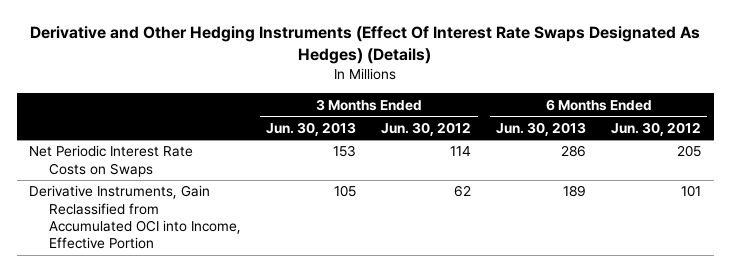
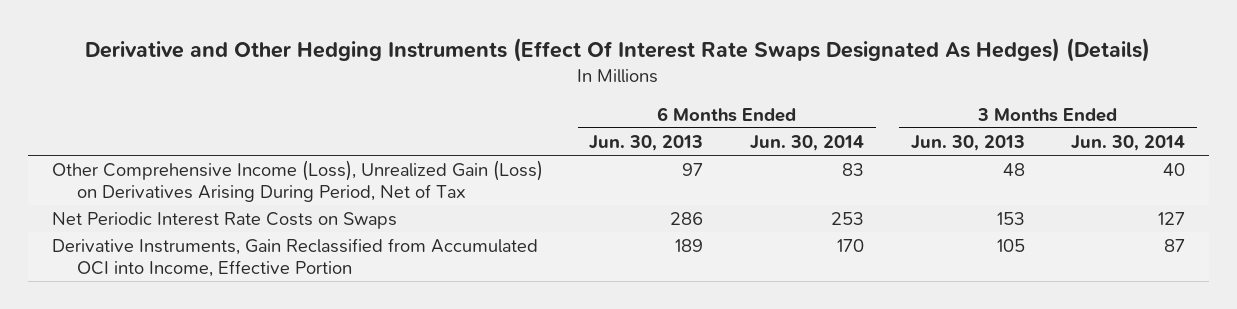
- | 3 Months Ended Jun. 30, 2013 | 3 Months Ended Jun. 30, 2012 | 6 Months Ended Jun. 30, 2013 | 6 Months Ended Jun. 30, 2012
+ | 6 Months Ended Jun. 30, 2013 | 6 Months Ended Jun. 30, 2014 | 3 Months Ended Jun. 30, 2013 | 3 Months Ended Jun. 30, 2014
+ Other Comprehensive Income (Loss), Unrealized Gain (Loss) on Derivatives Arising During Period, Net of Tax | 97 | 83 | 48 | 40

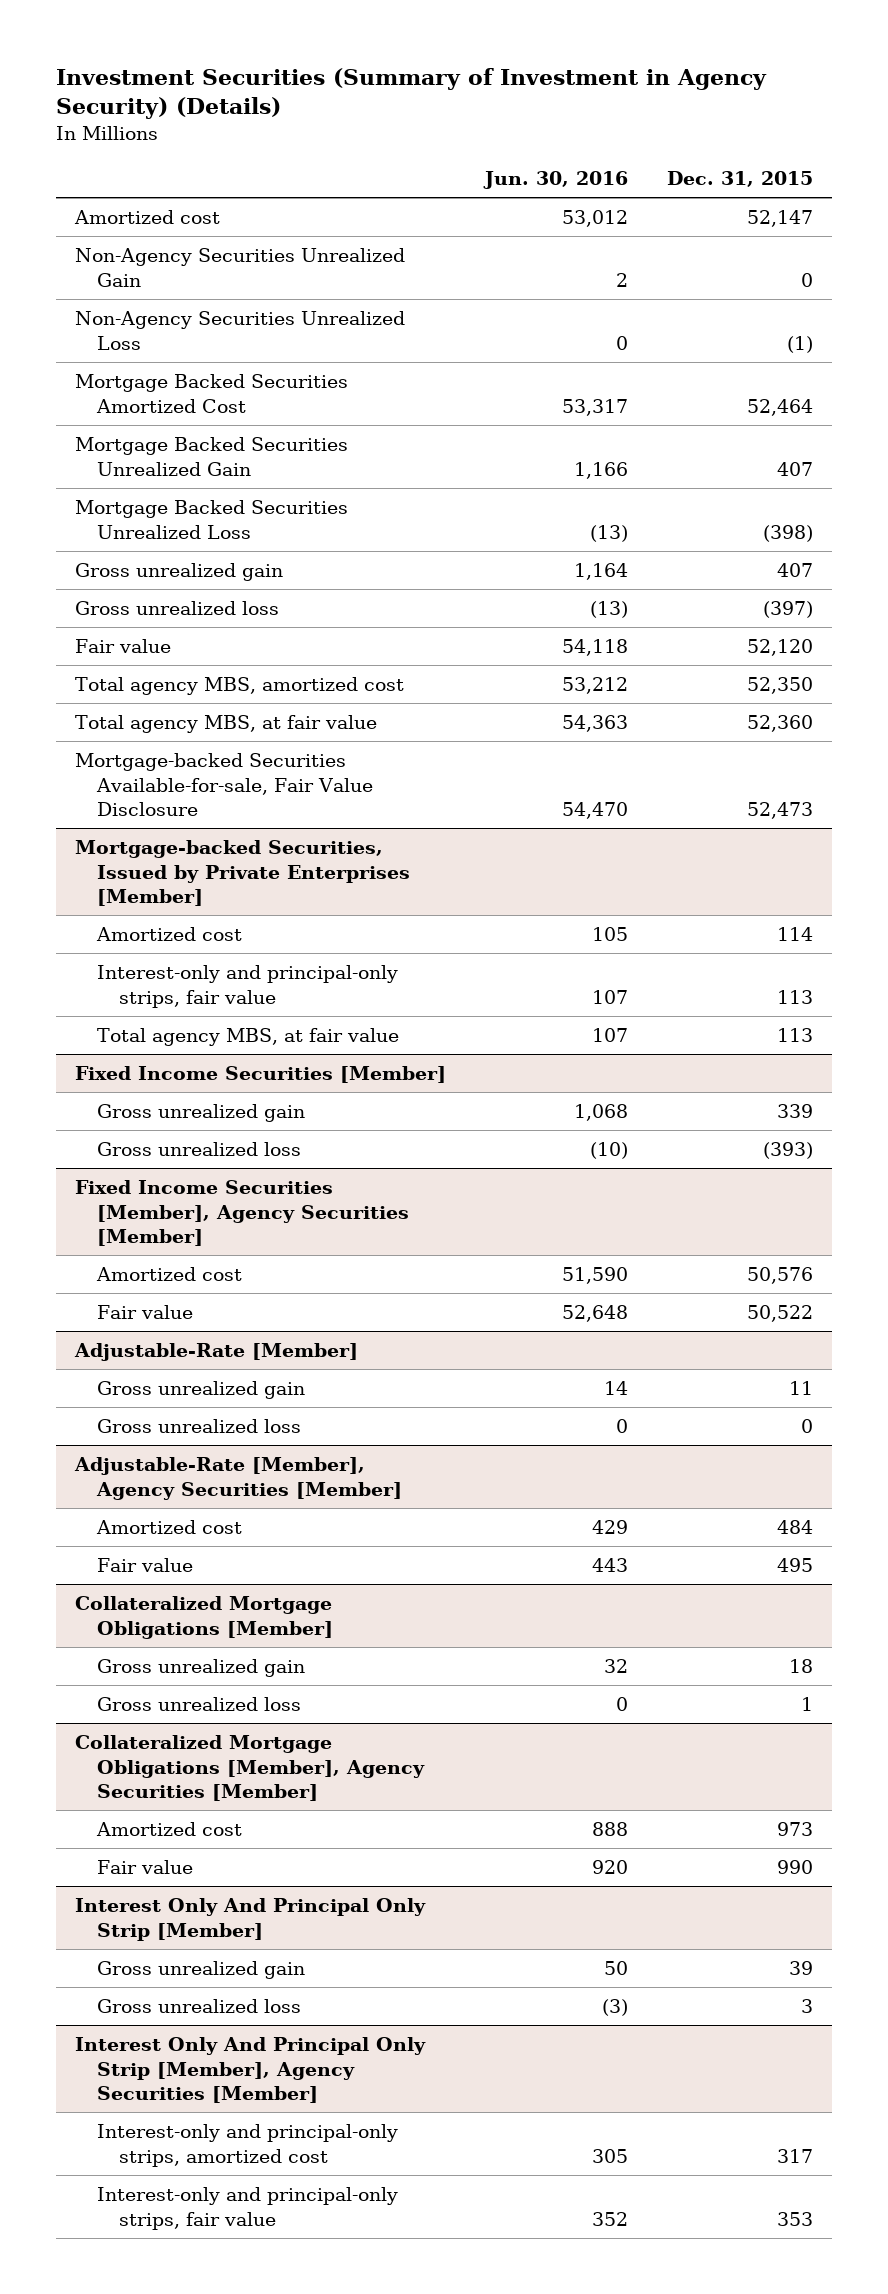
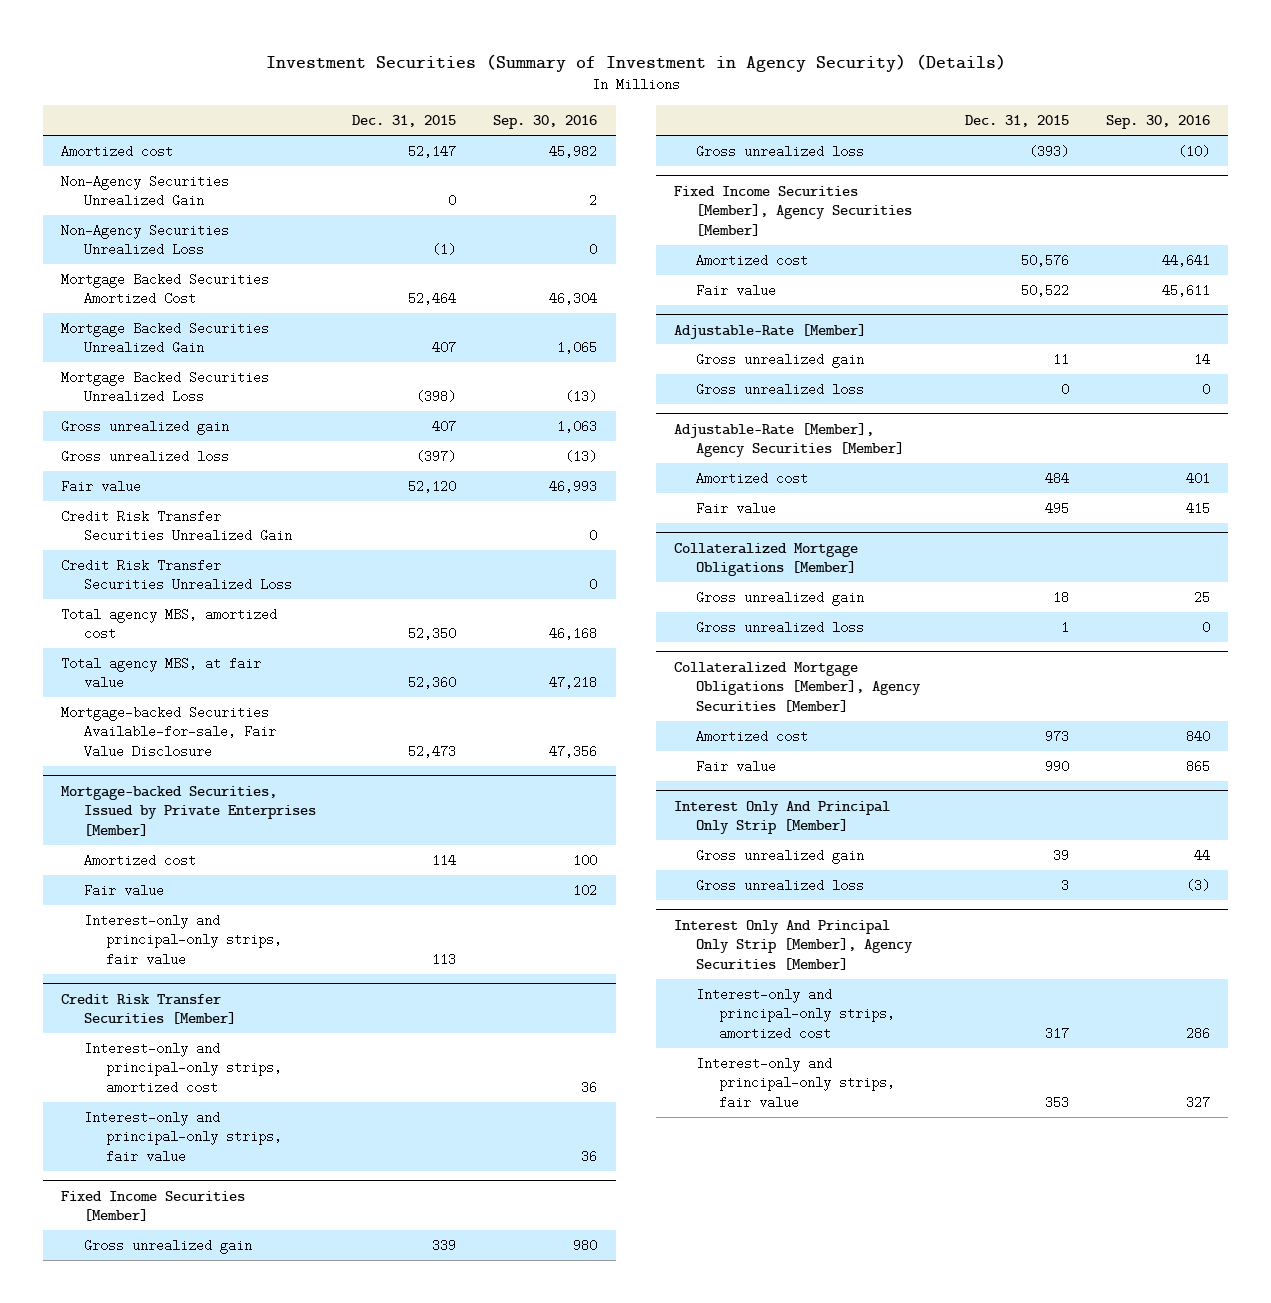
- | Jun. 30, 2016 | Dec. 31, 2015
+ | Dec. 31, 2015 | Sep. 30, 2016
+ Credit Risk Transfer Securities Unrealized Gain | | 0
+ Credit Risk Transfer Securities Unrealized Loss | | 0
@ Mortgage-backed Securities, Issued by Private Enterprises [Member]
+ Fair value | | 102
- Total agency MBS, at fair value | 107 | 113
+ Credit Risk Transfer Securities [Member]
+ Interest-only and principal-only strips, amortized cost | | 36
+ Interest-only and principal-only strips, fair value | | 36

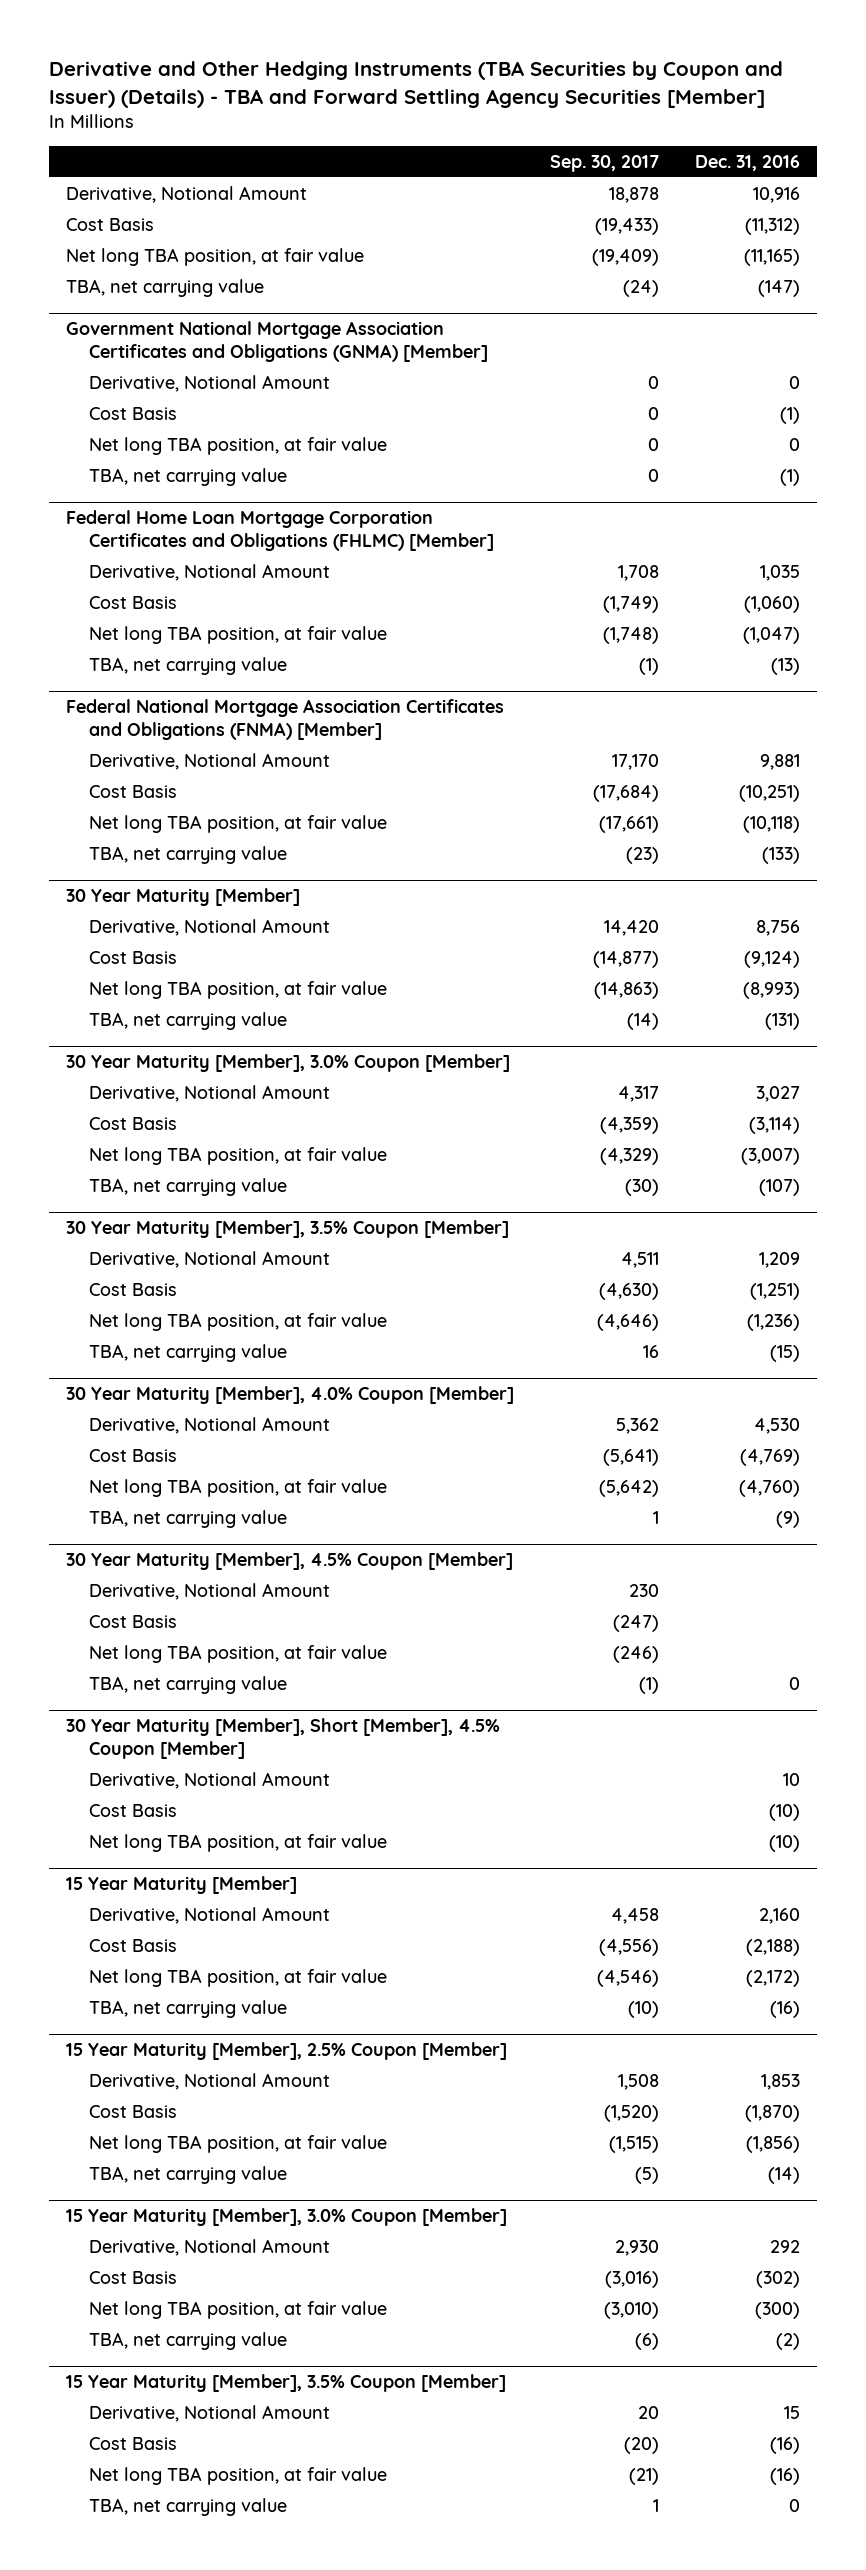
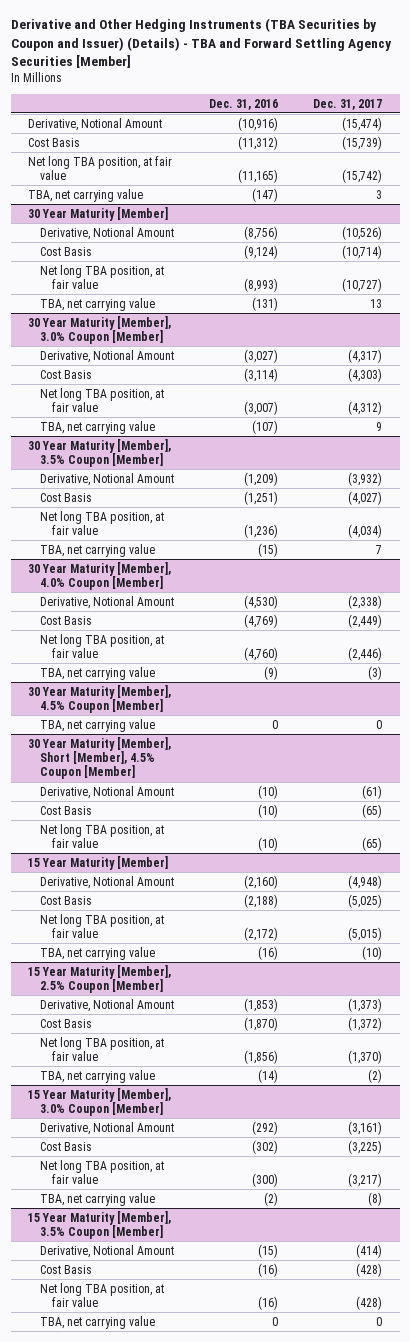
- | Sep. 30, 2017 | Dec. 31, 2016
+ | Dec. 31, 2016 | Dec. 31, 2017
- Derivative, Notional Amount | 18,878 | 10,916
+ Derivative, Notional Amount | (10,916) | (15,474)
- Government National Mortgage Association Certificates and Obligations (GNMA) [Member]
- Derivative, Notional Amount | 0 | 0
- Cost Basis | 0 | (1)
- Net long TBA position, at fair value | 0 | 0
- TBA, net carrying value | 0 | (1)
- Federal Home Loan Mortgage Corporation Certificates and Obligations (FHLMC) [Member]
- Derivative, Notional Amount | 1,708 | 1,035
- Cost Basis | (1,749) | (1,060)
- Net long TBA position, at fair value | (1,748) | (1,047)
- TBA, net carrying value | (1) | (13)
- Federal National Mortgage Association Certificates and Obligations (FNMA) [Member]
- Derivative, Notional Amount | 17,170 | 9,881
- Cost Basis | (17,684) | (10,251)
- Net long TBA position, at fair value | (17,661) | (10,118)
- TBA, net carrying value | (23) | (133)
@ 30 Year Maturity [Member]
- Derivative, Notional Amount | 14,420 | 8,756
+ Derivative, Notional Amount | (8,756) | (10,526)
@ 30 Year Maturity [Member], 3.0% Coupon [Member]
- Derivative, Notional Amount | 4,317 | 3,027
+ Derivative, Notional Amount | (3,027) | (4,317)
@ 30 Year Maturity [Member], 3.5% Coupon [Member]
- Derivative, Notional Amount | 4,511 | 1,209
+ Derivative, Notional Amount | (1,209) | (3,932)
@ 30 Year Maturity [Member], 4.0% Coupon [Member]
- Derivative, Notional Amount | 5,362 | 4,530
+ Derivative, Notional Amount | (4,530) | (2,338)
@ 30 Year Maturity [Member], 4.5% Coupon [Member]
- Derivative, Notional Amount | 230 |
- Cost Basis | (247) |
- Net long TBA position, at fair value | (246) |
@ 30 Year Maturity [Member], Short [Member], 4.5% Coupon [Member]
- Derivative, Notional Amount | | 10
+ Derivative, Notional Amount | (10) | (61)
@ 15 Year Maturity [Member]
- Derivative, Notional Amount | 4,458 | 2,160
+ Derivative, Notional Amount | (2,160) | (4,948)
@ 15 Year Maturity [Member], 2.5% Coupon [Member]
- Derivative, Notional Amount | 1,508 | 1,853
+ Derivative, Notional Amount | (1,853) | (1,373)
@ 15 Year Maturity [Member], 3.0% Coupon [Member]
- Derivative, Notional Amount | 2,930 | 292
+ Derivative, Notional Amount | (292) | (3,161)
@ 15 Year Maturity [Member], 3.5% Coupon [Member]
- Derivative, Notional Amount | 20 | 15
+ Derivative, Notional Amount | (15) | (414)

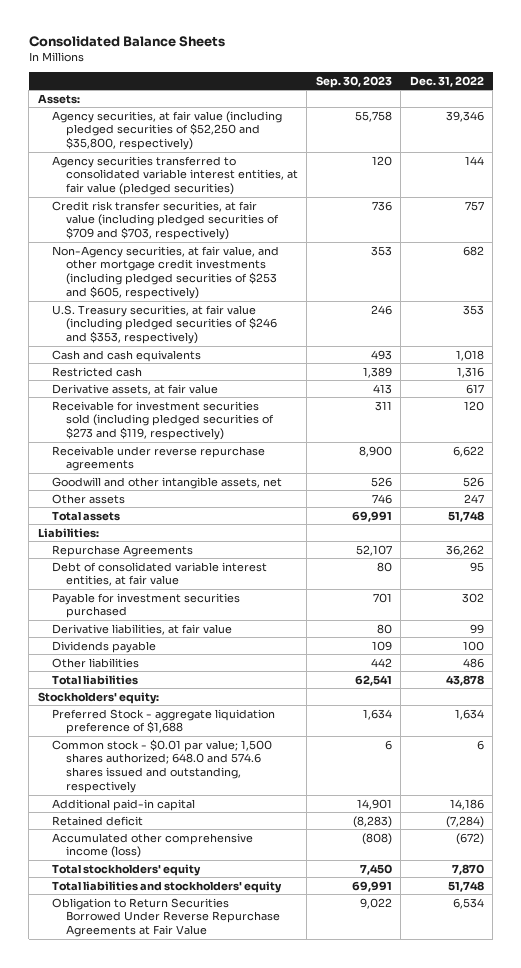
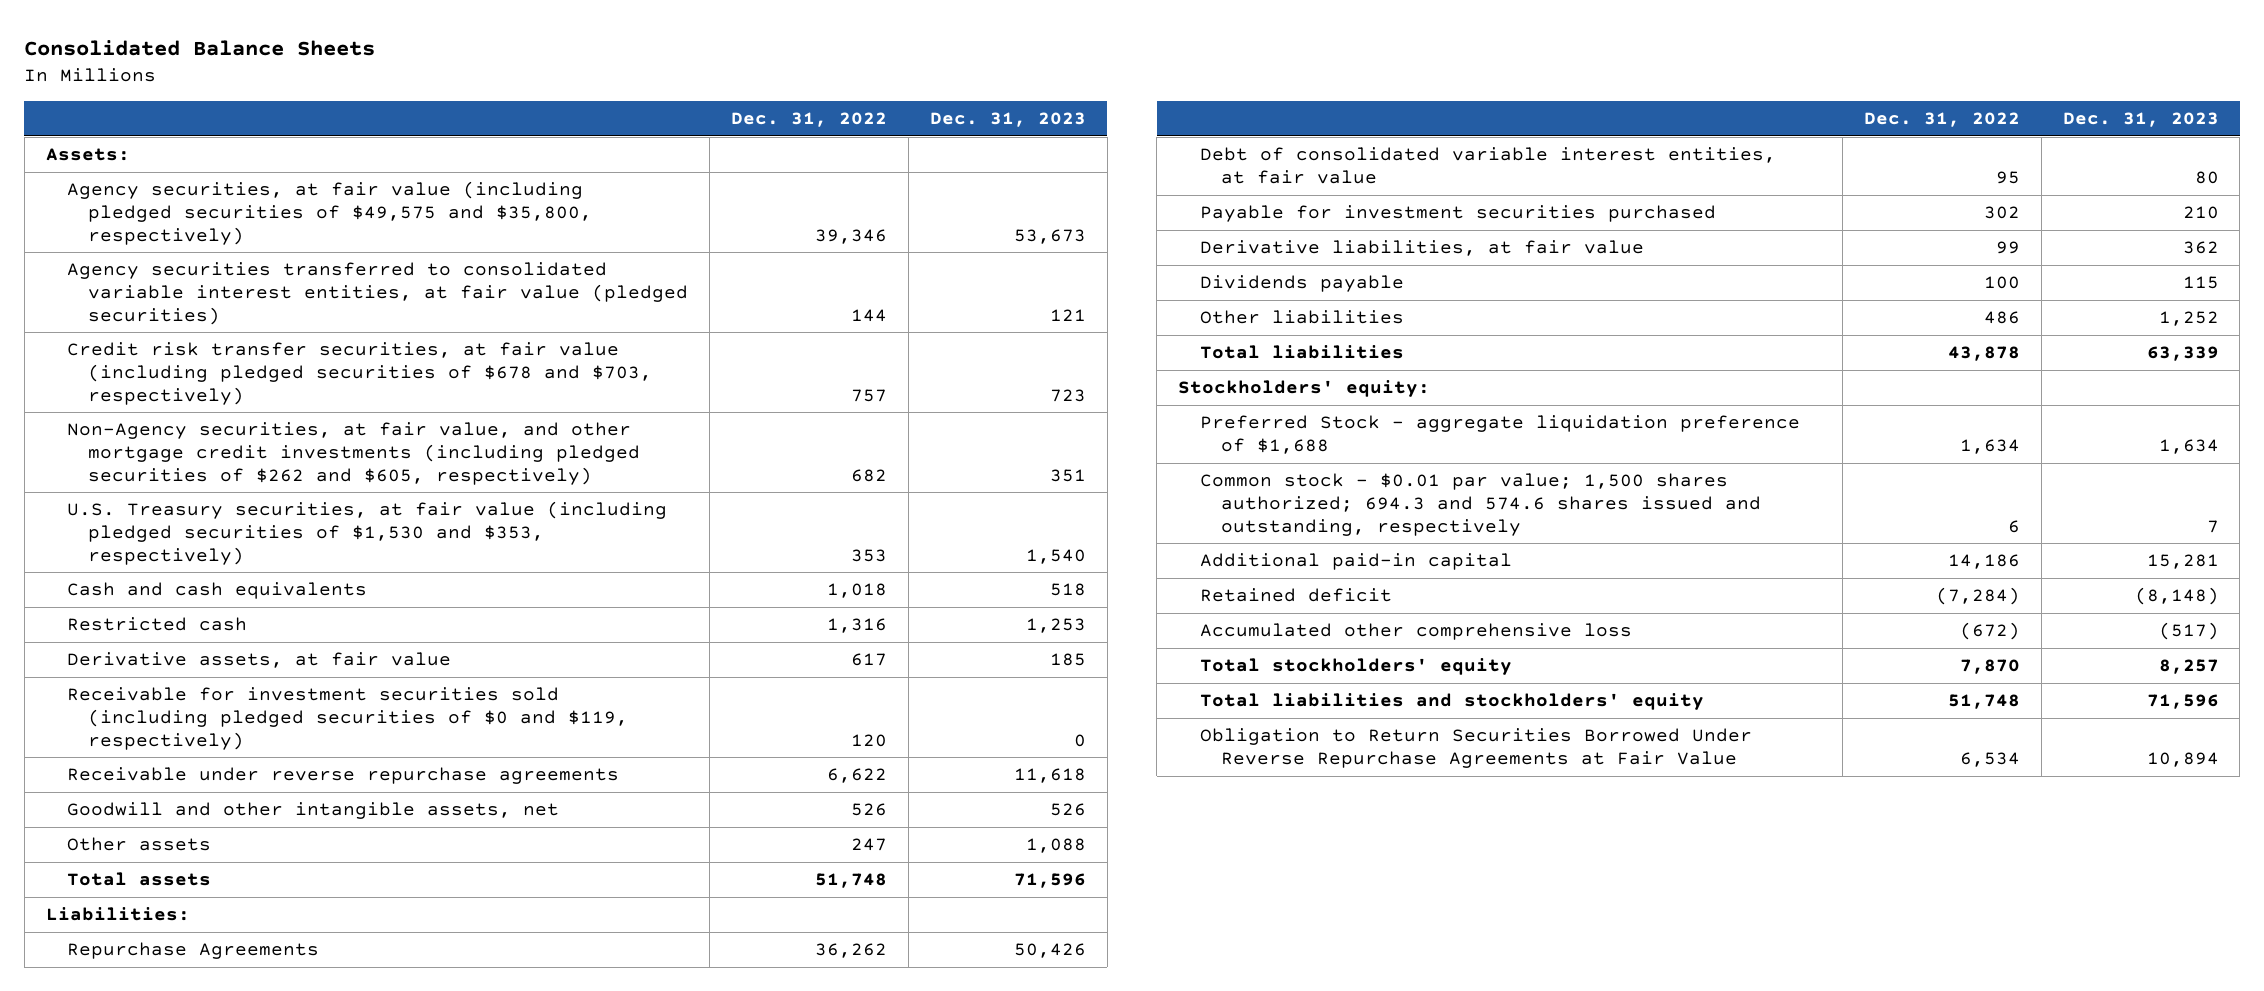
- | Sep. 30, 2023 | Dec. 31, 2022
+ | Dec. 31, 2022 | Dec. 31, 2023
- Agency securities, at fair value (including pledged securities of $52,250 and $35,800, respectively) | 55,758 | 39,346
+ Agency securities, at fair value (including pledged securities of $49,575 and $35,800, respectively) | 39,346 | 53,673
- Credit risk transfer securities, at fair value (including pledged securities of $709 and $703, respectively) | 736 | 757
- Non-Agency securities, at fair value, and other mortgage credit investments (including pledged securities of $253 and $605, respectively) | 353 | 682
- U.S. Treasury securities, at fair value (including pledged securities of $246 and $353, respectively) | 246 | 353
+ Credit risk transfer securities, at fair value (including pledged securities of $678 and $703, respectively) | 757 | 723
+ Non-Agency securities, at fair value, and other mortgage credit investments (including pledged securities of $262 and $605, respectively) | 682 | 351
+ U.S. Treasury securities, at fair value (including pledged securities of $1,530 and $353, respectively) | 353 | 1,540
- Receivable for investment securities sold (including pledged securities of $273 and $119, respectively) | 311 | 120
+ Receivable for investment securities sold (including pledged securities of $0 and $119, respectively) | 120 | 0
- Common stock - $0.01 par value; 1,500 shares authorized; 648.0 and 574.6 shares issued and outstanding, respectively | 6 | 6
+ Common stock - $0.01 par value; 1,500 shares authorized; 694.3 and 574.6 shares issued and outstanding, respectively | 6 | 7
- Accumulated other comprehensive income (loss) | (808) | (672)
+ Accumulated other comprehensive loss | (672) | (517)

